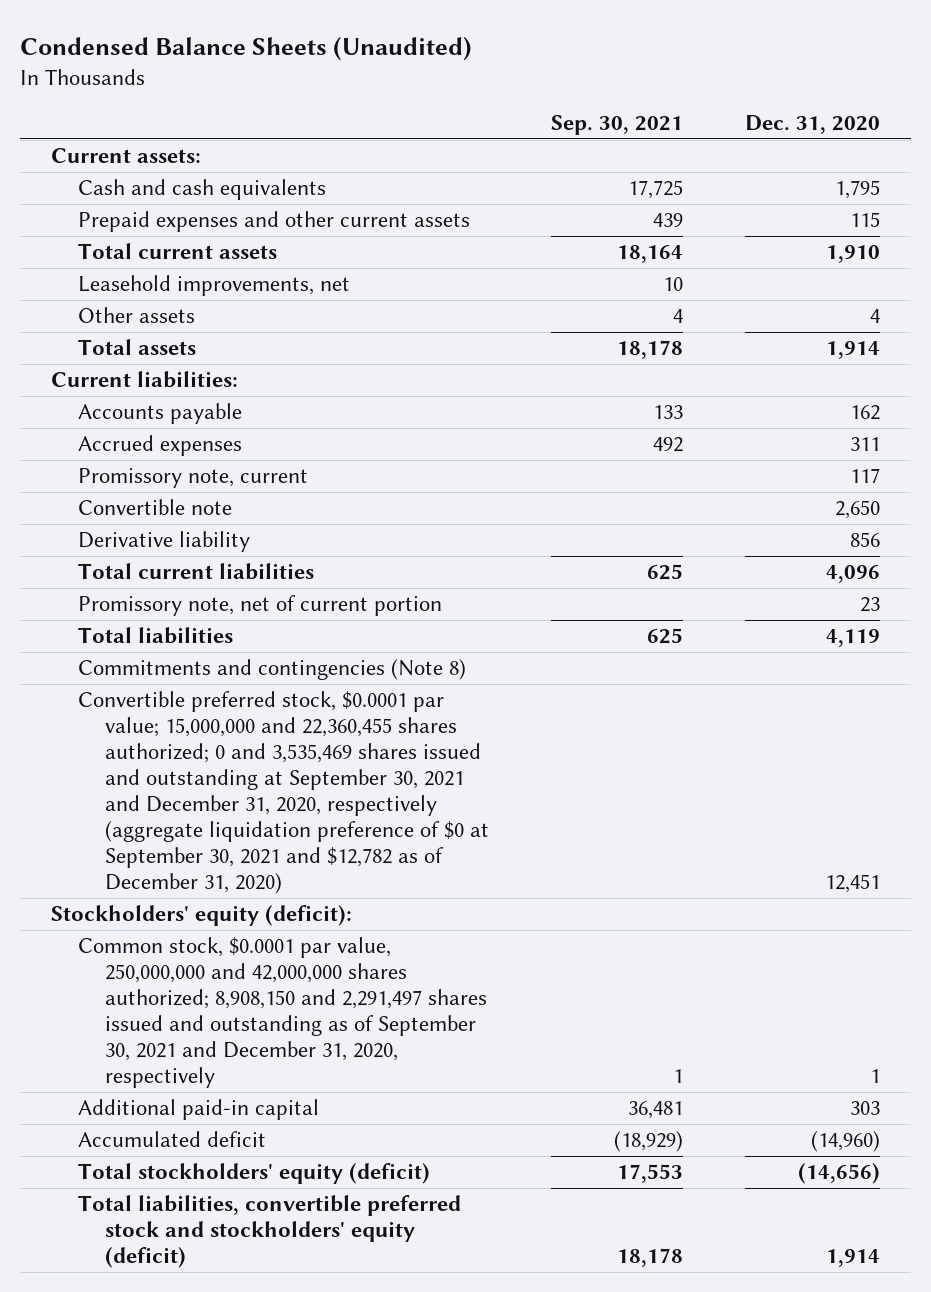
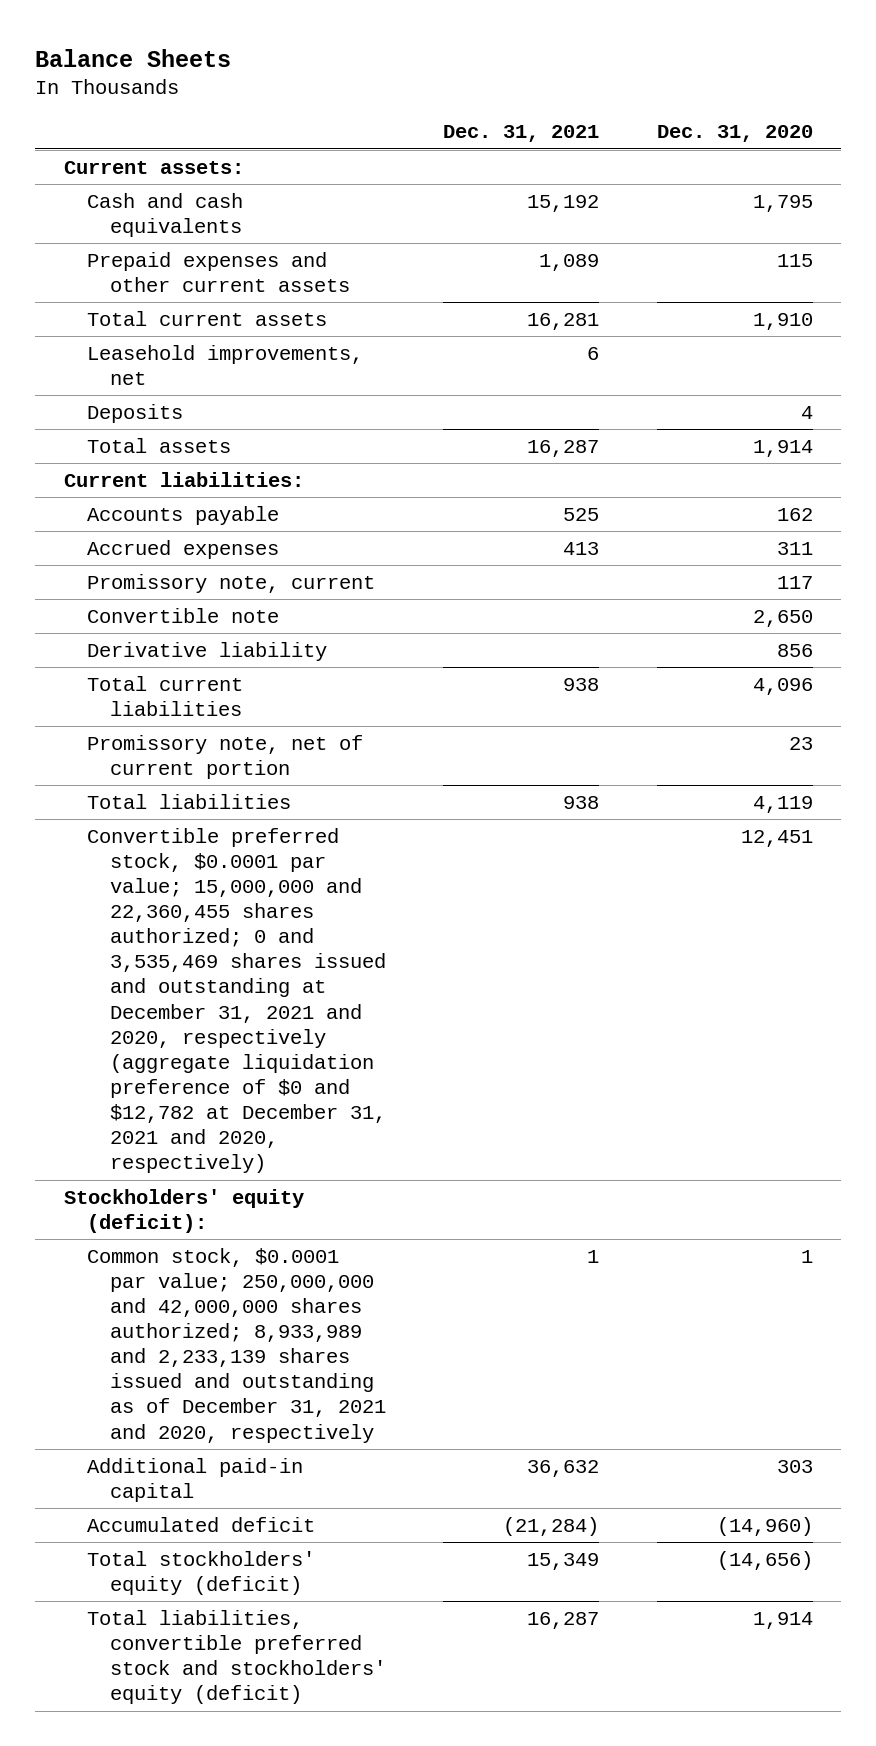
- Condensed Balance Sheets (Unaudited)
+ Balance Sheets
- | Sep. 30, 2021 | Dec. 31, 2020
+ | Dec. 31, 2021 | Dec. 31, 2020
- Other assets | 4 | 4
+ Deposits | | 4
- Commitments and contingencies (Note 8)
- Convertible preferred stock, $0.0001 par value; 15,000,000 and 22,360,455 shares authorized; 0 and 3,535,469 shares issued and outstanding at September 30, 2021 and December 31, 2020, respectively (aggregate liquidation preference of $0 at September 30, 2021 and $12,782 as of December 31, 2020) | | 12,451
+ Convertible preferred stock, $0.0001 par value; 15,000,000 and 22,360,455 shares authorized; 0 and 3,535,469 shares issued and outstanding at December 31, 2021 and 2020, respectively (aggregate liquidation preference of $0 and $12,782 at December 31, 2021 and 2020, respectively) | | 12,451
- Common stock, $0.0001 par value, 250,000,000 and 42,000,000 shares authorized; 8,908,150 and 2,291,497 shares issued and outstanding as of September 30, 2021 and December 31, 2020, respectively | 1 | 1
+ Common stock, $0.0001 par value; 250,000,000 and 42,000,000 shares authorized; 8,933,989 and 2,233,139 shares issued and outstanding as of December 31, 2021 and 2020, respectively | 1 | 1

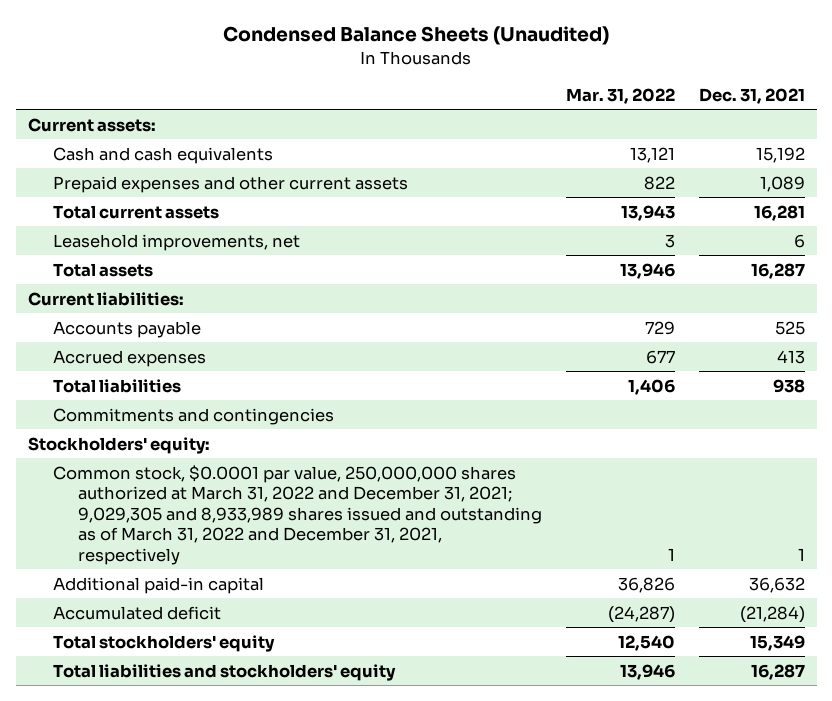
- Balance Sheets
+ Condensed Balance Sheets (Unaudited)
- | Dec. 31, 2021 | Dec. 31, 2020
+ | Mar. 31, 2022 | Dec. 31, 2021
- Deposits | | 4
- Promissory note, current | | 117
- Convertible note | | 2,650
- Derivative liability | | 856
- Total current liabilities | 938 | 4,096
- Promissory note, net of current portion | | 23
- Convertible preferred stock, $0.0001 par value; 15,000,000 and 22,360,455 shares authorized; 0 and 3,535,469 shares issued and outstanding at December 31, 2021 and 2020, respectively (aggregate liquidation preference of $0 and $12,782 at December 31, 2021 and 2020, respectively) | | 12,451
- Stockholders' equity (deficit):
- Common stock, $0.0001 par value; 250,000,000 and 42,000,000 shares authorized; 8,933,989 and 2,233,139 shares issued and outstanding as of December 31, 2021 and 2020, respectively | 1 | 1
+ Commitments and contingencies
+ Stockholders' equity:
+ Common stock, $0.0001 par value, 250,000,000 shares authorized at March 31, 2022 and December 31, 2021; 9,029,305 and 8,933,989 shares issued and outstanding as of March 31, 2022 and December 31, 2021, respectively | 1 | 1
- Total stockholders' equity (deficit) | 15,349 | (14,656)
- Total liabilities, convertible preferred stock and stockholders' equity (deficit) | 16,287 | 1,914
+ Total stockholders' equity | 12,540 | 15,349
+ Total liabilities and stockholders' equity | 13,946 | 16,287

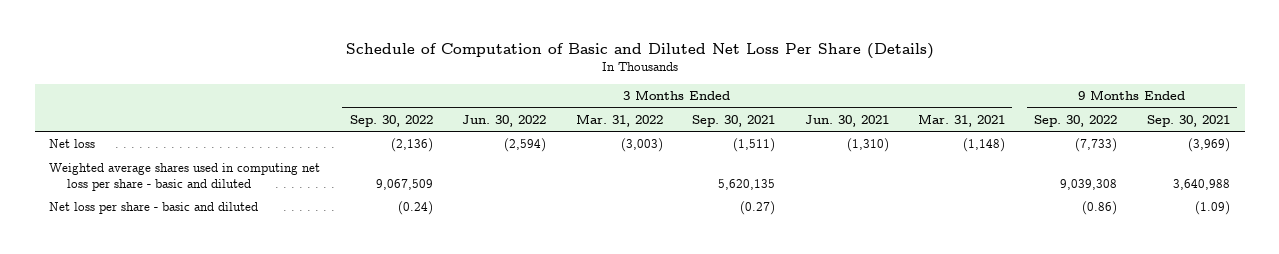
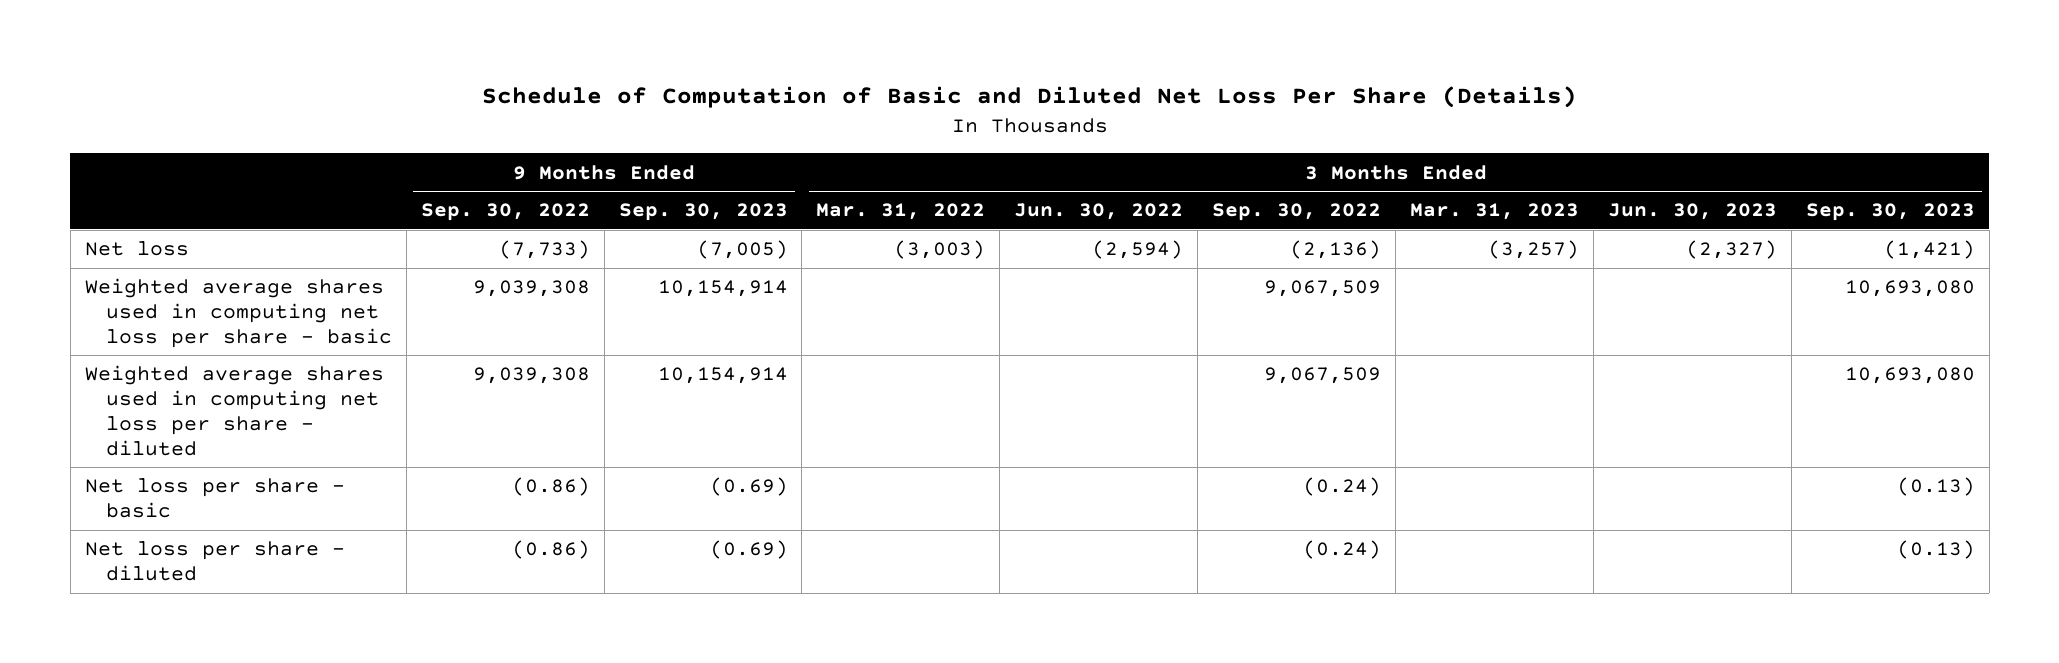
- | 3 Months Ended Sep. 30, 2022 | 3 Months Ended Jun. 30, 2022 | 3 Months Ended Mar. 31, 2022 | 3 Months Ended Sep. 30, 2021 | 3 Months Ended Jun. 30, 2021 | 3 Months Ended Mar. 31, 2021 | 9 Months Ended Sep. 30, 2022 | 9 Months Ended Sep. 30, 2021
+ | 9 Months Ended Sep. 30, 2022 | 9 Months Ended Sep. 30, 2023 | 3 Months Ended Mar. 31, 2022 | 3 Months Ended Jun. 30, 2022 | 3 Months Ended Sep. 30, 2022 | 3 Months Ended Mar. 31, 2023 | 3 Months Ended Jun. 30, 2023 | 3 Months Ended Sep. 30, 2023
- Weighted average shares used in computing net loss per share - basic and diluted | 9,067,509 | | | 5,620,135 | | | 9,039,308 | 3,640,988
- Net loss per share - basic and diluted | (0.24) | | | (0.27) | | | (0.86) | (1.09)
+ Weighted average shares used in computing net loss per share - basic | 9,039,308 | 10,154,914 | | | 9,067,509 | | | 10,693,080
+ Weighted average shares used in computing net loss per share - diluted | 9,039,308 | 10,154,914 | | | 9,067,509 | | | 10,693,080
+ Net loss per share - basic | (0.86) | (0.69) | | | (0.24) | | | (0.13)
+ Net loss per share - diluted | (0.86) | (0.69) | | | (0.24) | | | (0.13)

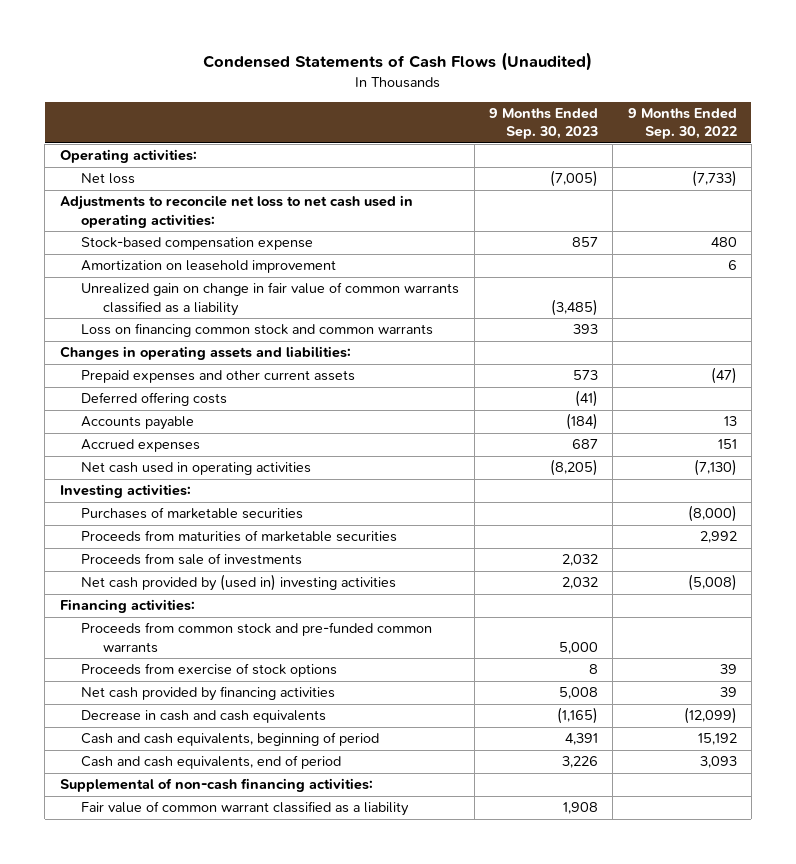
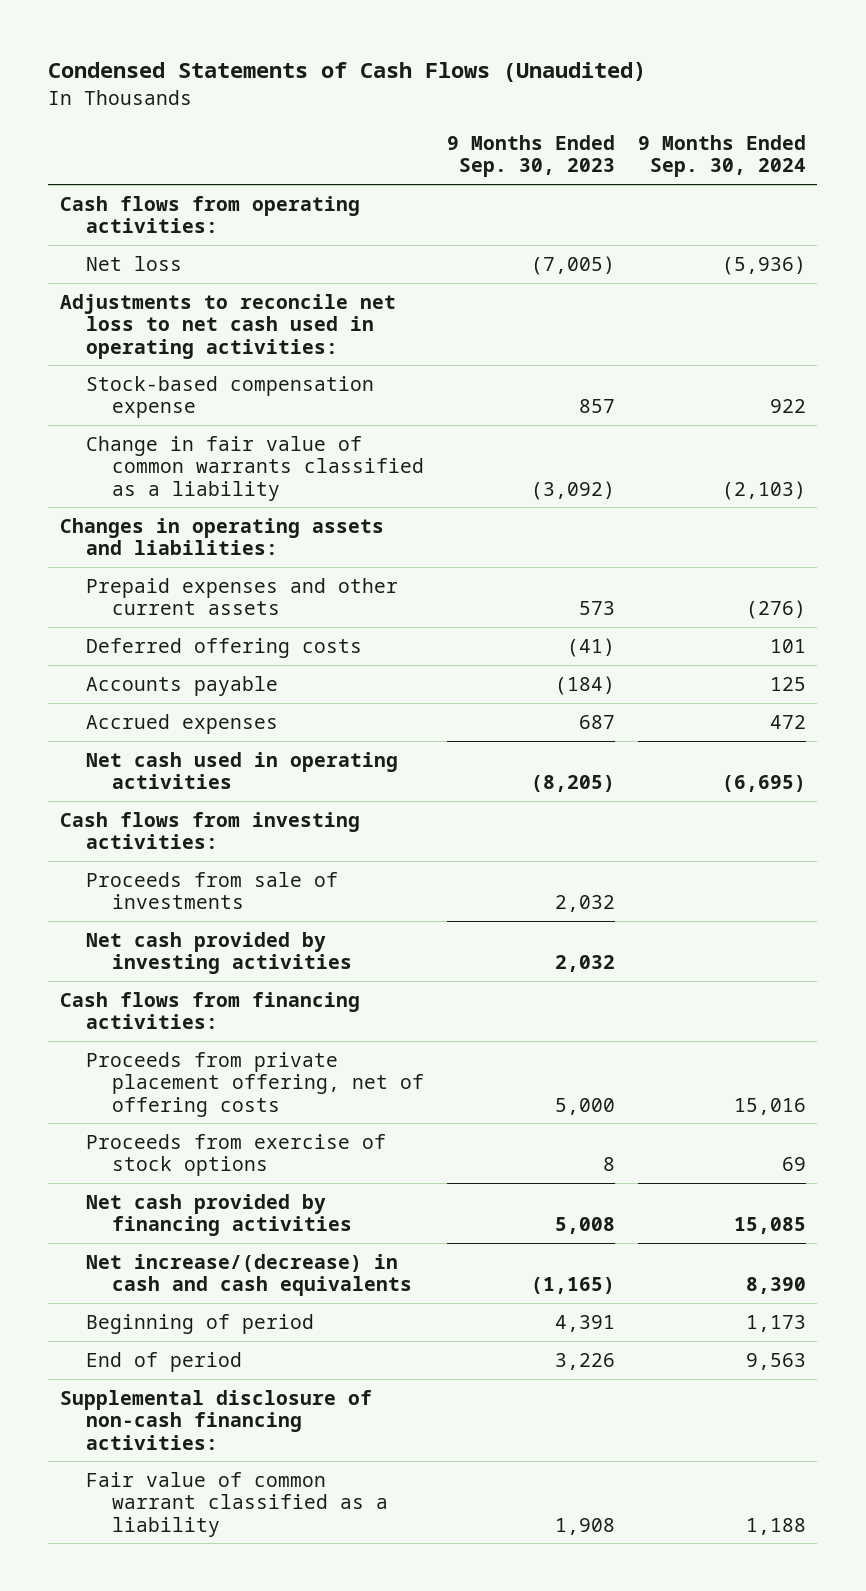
- | 9 Months Ended Sep. 30, 2023 | 9 Months Ended Sep. 30, 2022
+ | 9 Months Ended Sep. 30, 2023 | 9 Months Ended Sep. 30, 2024
- Operating activities:
+ Cash flows from operating activities:
- Amortization on leasehold improvement | | 6
- Unrealized gain on change in fair value of common warrants classified as a liability | (3,485) |
- Loss on financing common stock and common warrants | 393 |
+ Change in fair value of common warrants classified as a liability | (3,092) | (2,103)
- Investing activities:
- Purchases of marketable securities | | (8,000)
- Proceeds from maturities of marketable securities | | 2,992
+ Cash flows from investing activities:
- Net cash provided by (used in) investing activities | 2,032 | (5,008)
- Financing activities:
- Proceeds from common stock and pre-funded common warrants | 5,000 |
+ Net cash provided by investing activities | 2,032 |
+ Cash flows from financing activities:
+ Proceeds from private placement offering, net of offering costs | 5,000 | 15,016
- Decrease in cash and cash equivalents | (1,165) | (12,099)
- Cash and cash equivalents, beginning of period | 4,391 | 15,192
- Cash and cash equivalents, end of period | 3,226 | 3,093
- Supplemental of non-cash financing activities:
+ Net increase/(decrease) in cash and cash equivalents | (1,165) | 8,390
+ Beginning of period | 4,391 | 1,173
+ End of period | 3,226 | 9,563
+ Supplemental disclosure of non-cash financing activities:

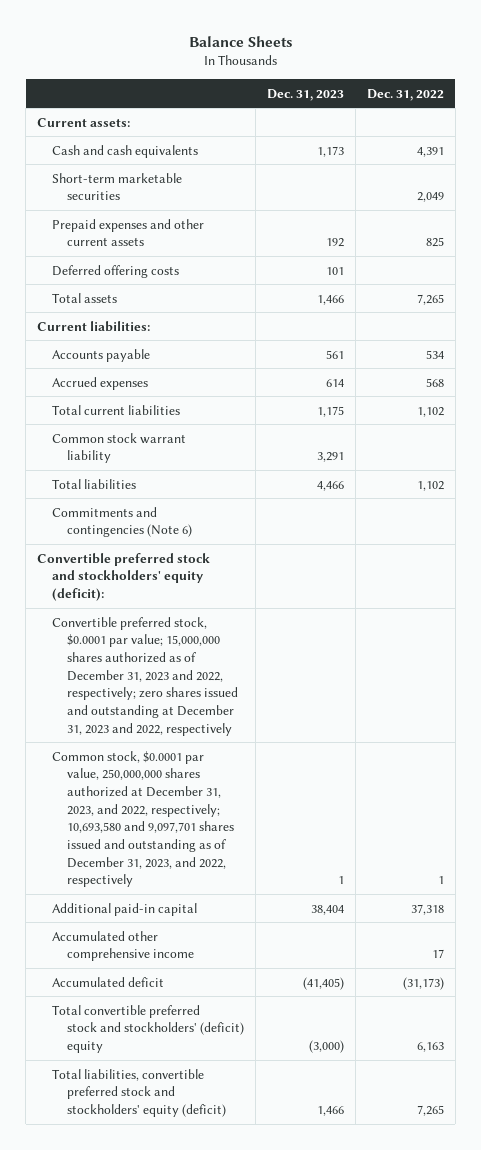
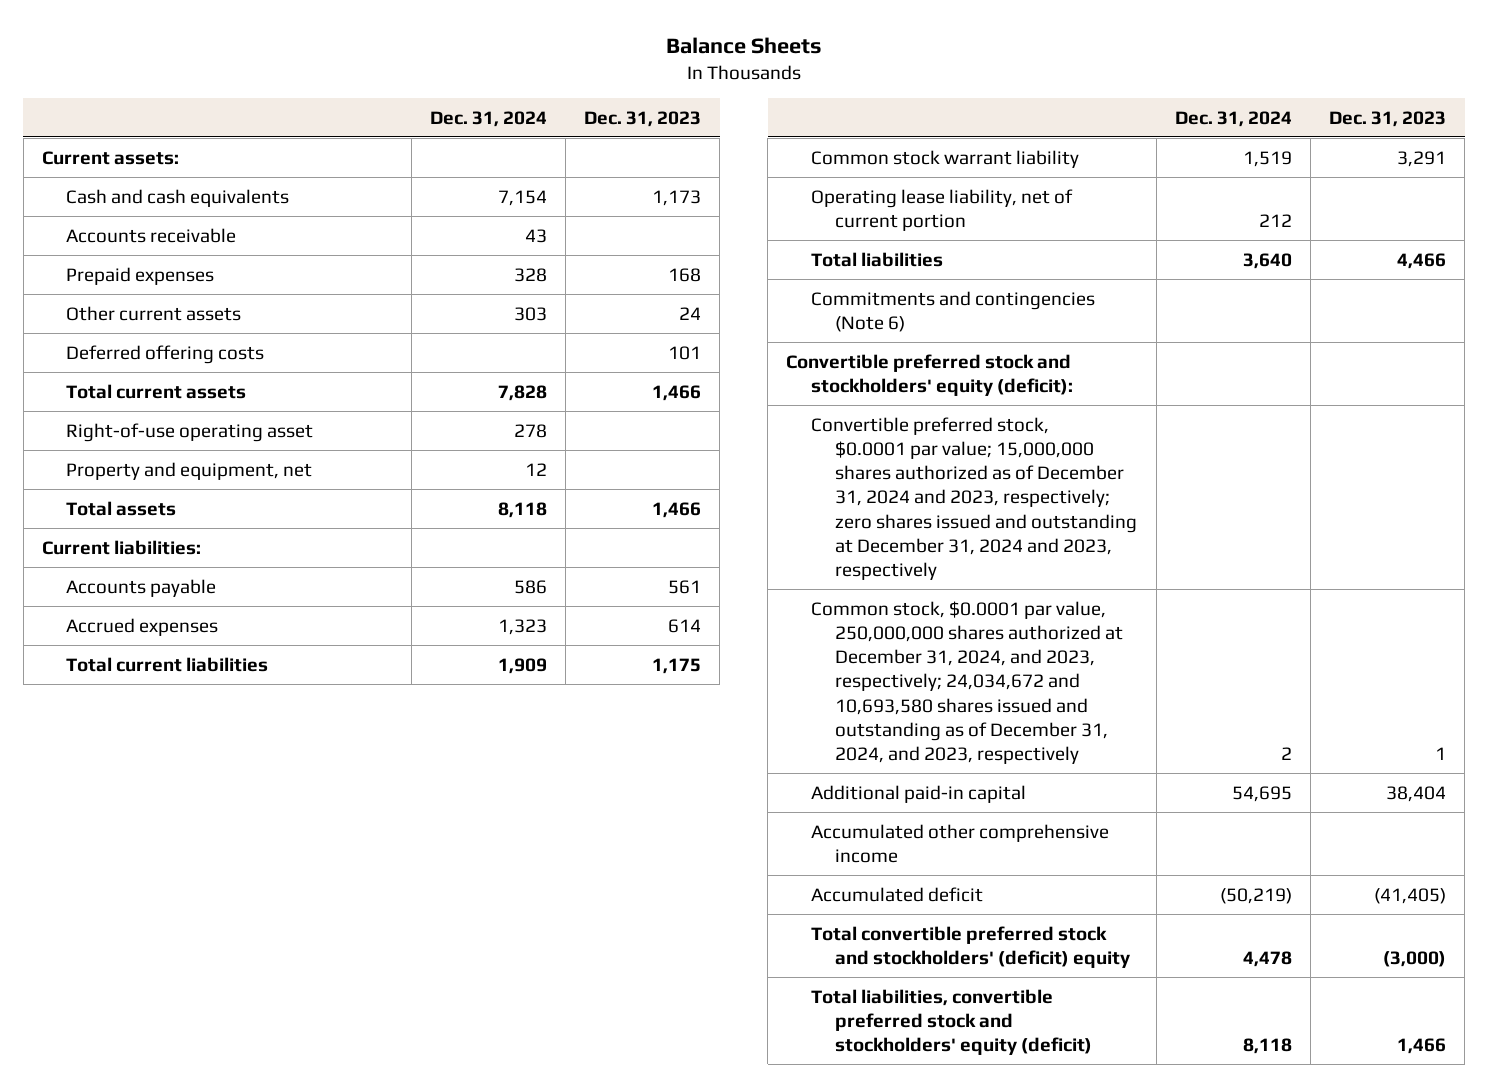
- | Dec. 31, 2023 | Dec. 31, 2022
+ | Dec. 31, 2024 | Dec. 31, 2023
- Short-term marketable securities | | 2,049
- Prepaid expenses and other current assets | 192 | 825
+ Accounts receivable | 43 |
+ Prepaid expenses | 328 | 168
+ Other current assets | 303 | 24
+ Total current assets | 7,828 | 1,466
+ Right-of-use operating asset | 278 |
+ Property and equipment, net | 12 |
+ Operating lease liability, net of current portion | 212 |
- Convertible preferred stock, $0.0001 par value; 15,000,000 shares authorized as of December 31, 2023 and 2022, respectively; zero shares issued and outstanding at December 31, 2023 and 2022, respectively
- Common stock, $0.0001 par value, 250,000,000 shares authorized at December 31, 2023, and 2022, respectively; 10,693,580 and 9,097,701 shares issued and outstanding as of December 31, 2023, and 2022, respectively | 1 | 1
+ Convertible preferred stock, $0.0001 par value; 15,000,000 shares authorized as of December 31, 2024 and 2023, respectively; zero shares issued and outstanding at December 31, 2024 and 2023, respectively
+ Common stock, $0.0001 par value, 250,000,000 shares authorized at December 31, 2024, and 2023, respectively; 24,034,672 and 10,693,580 shares issued and outstanding as of December 31, 2024, and 2023, respectively | 2 | 1

